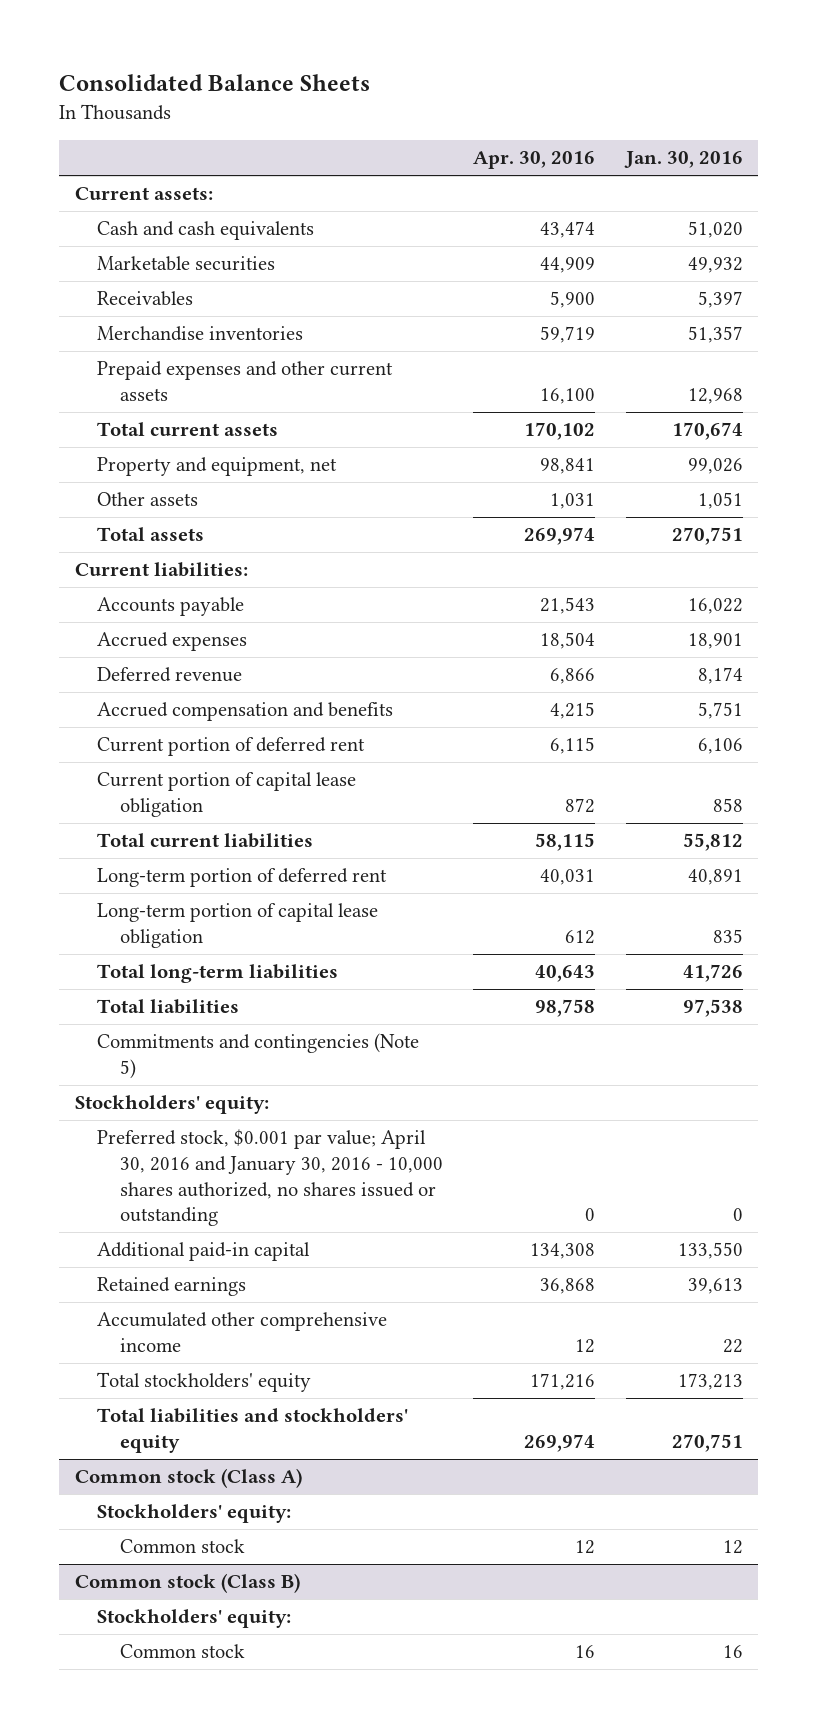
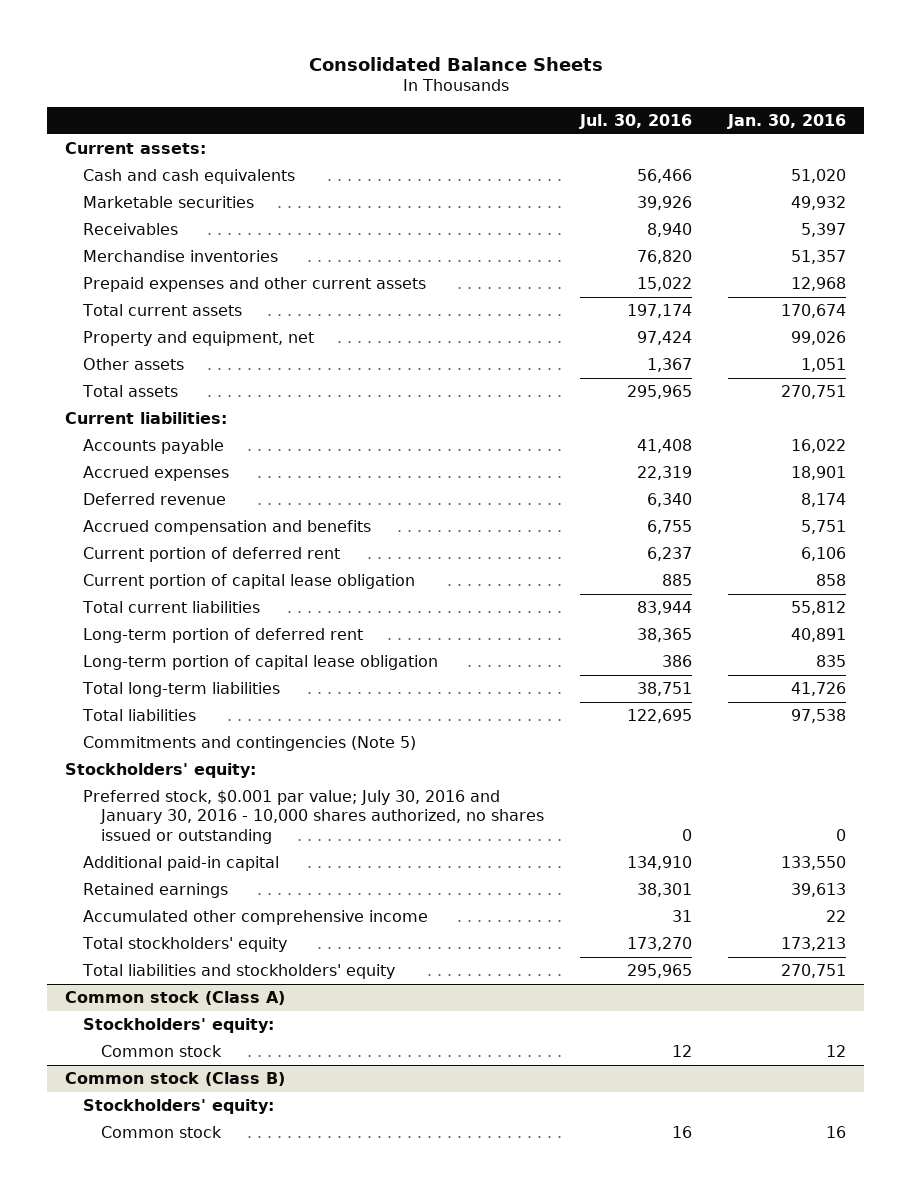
- | Apr. 30, 2016 | Jan. 30, 2016
+ | Jul. 30, 2016 | Jan. 30, 2016
- Preferred stock, $0.001 par value; April 30, 2016 and January 30, 2016 - 10,000 shares authorized, no shares issued or outstanding | 0 | 0
+ Preferred stock, $0.001 par value; July 30, 2016 and January 30, 2016 - 10,000 shares authorized, no shares issued or outstanding | 0 | 0

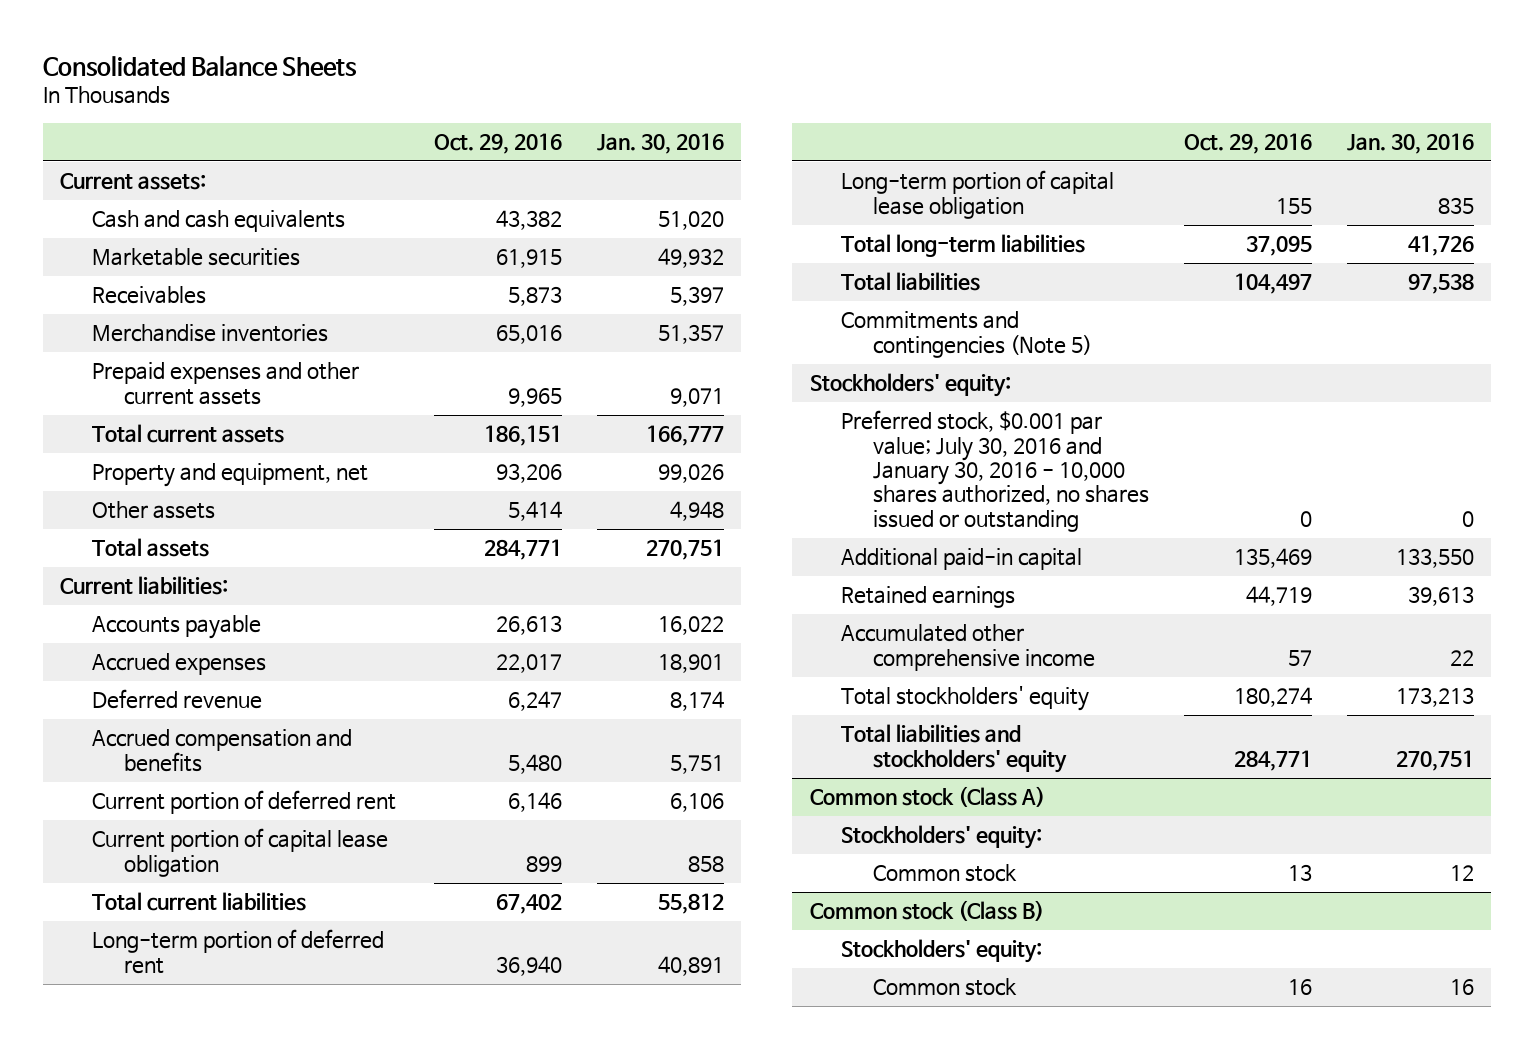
- | Jul. 30, 2016 | Jan. 30, 2016
+ | Oct. 29, 2016 | Jan. 30, 2016
- Prepaid expenses and other current assets | 15,022 | 12,968
- Total current assets | 197,174 | 170,674
+ Prepaid expenses and other current assets | 9,965 | 9,071
+ Total current assets | 186,151 | 166,777
- Other assets | 1,367 | 1,051
+ Other assets | 5,414 | 4,948

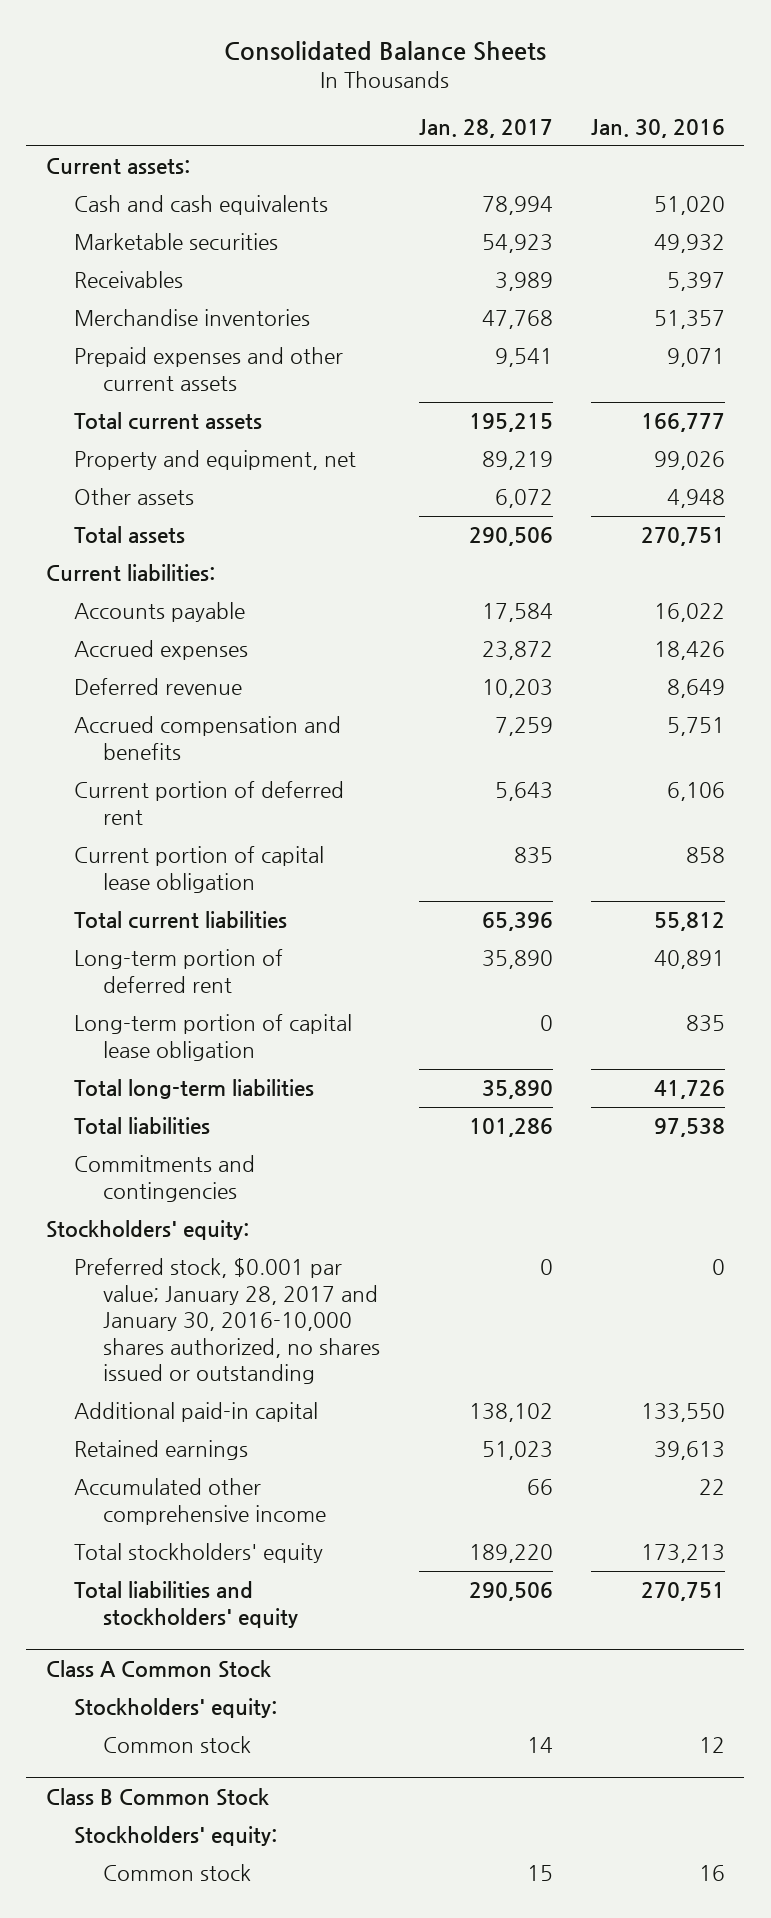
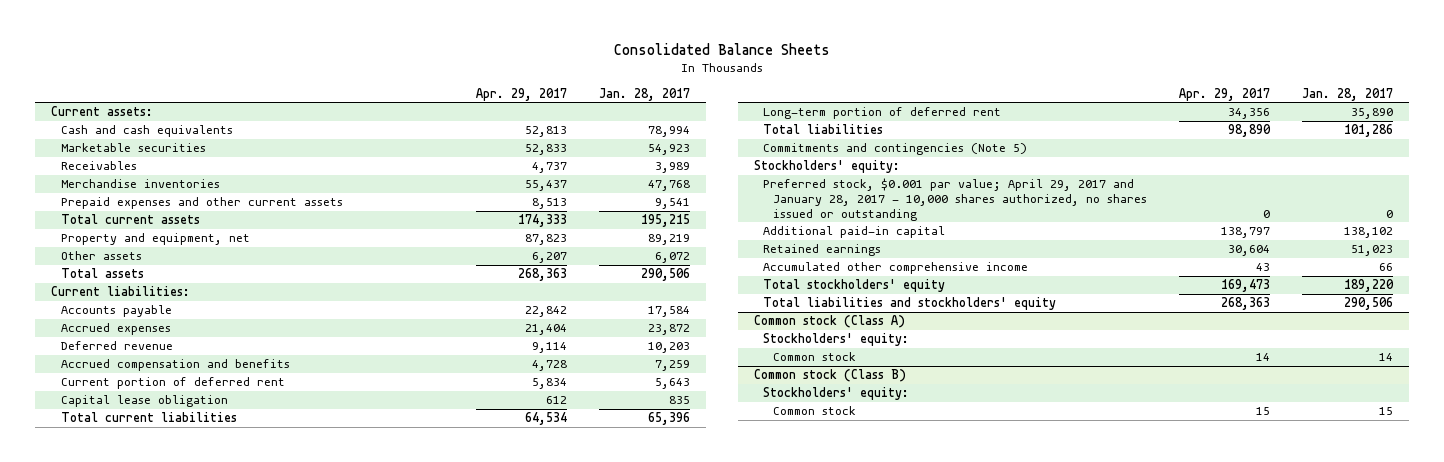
- | Jan. 28, 2017 | Jan. 30, 2016
+ | Apr. 29, 2017 | Jan. 28, 2017
- Current portion of capital lease obligation | 835 | 858
+ Capital lease obligation | 612 | 835
- Long-term portion of capital lease obligation | 0 | 835
- Total long-term liabilities | 35,890 | 41,726
- Commitments and contingencies
+ Commitments and contingencies (Note 5)
- Preferred stock, $0.001 par value; January 28, 2017 and January 30, 2016-10,000 shares authorized, no shares issued or outstanding | 0 | 0
+ Preferred stock, $0.001 par value; April 29, 2017 and January 28, 2017 - 10,000 shares authorized, no shares issued or outstanding | 0 | 0
- Class A Common Stock
+ Common stock (Class A)
- Class B Common Stock
+ Common stock (Class B)

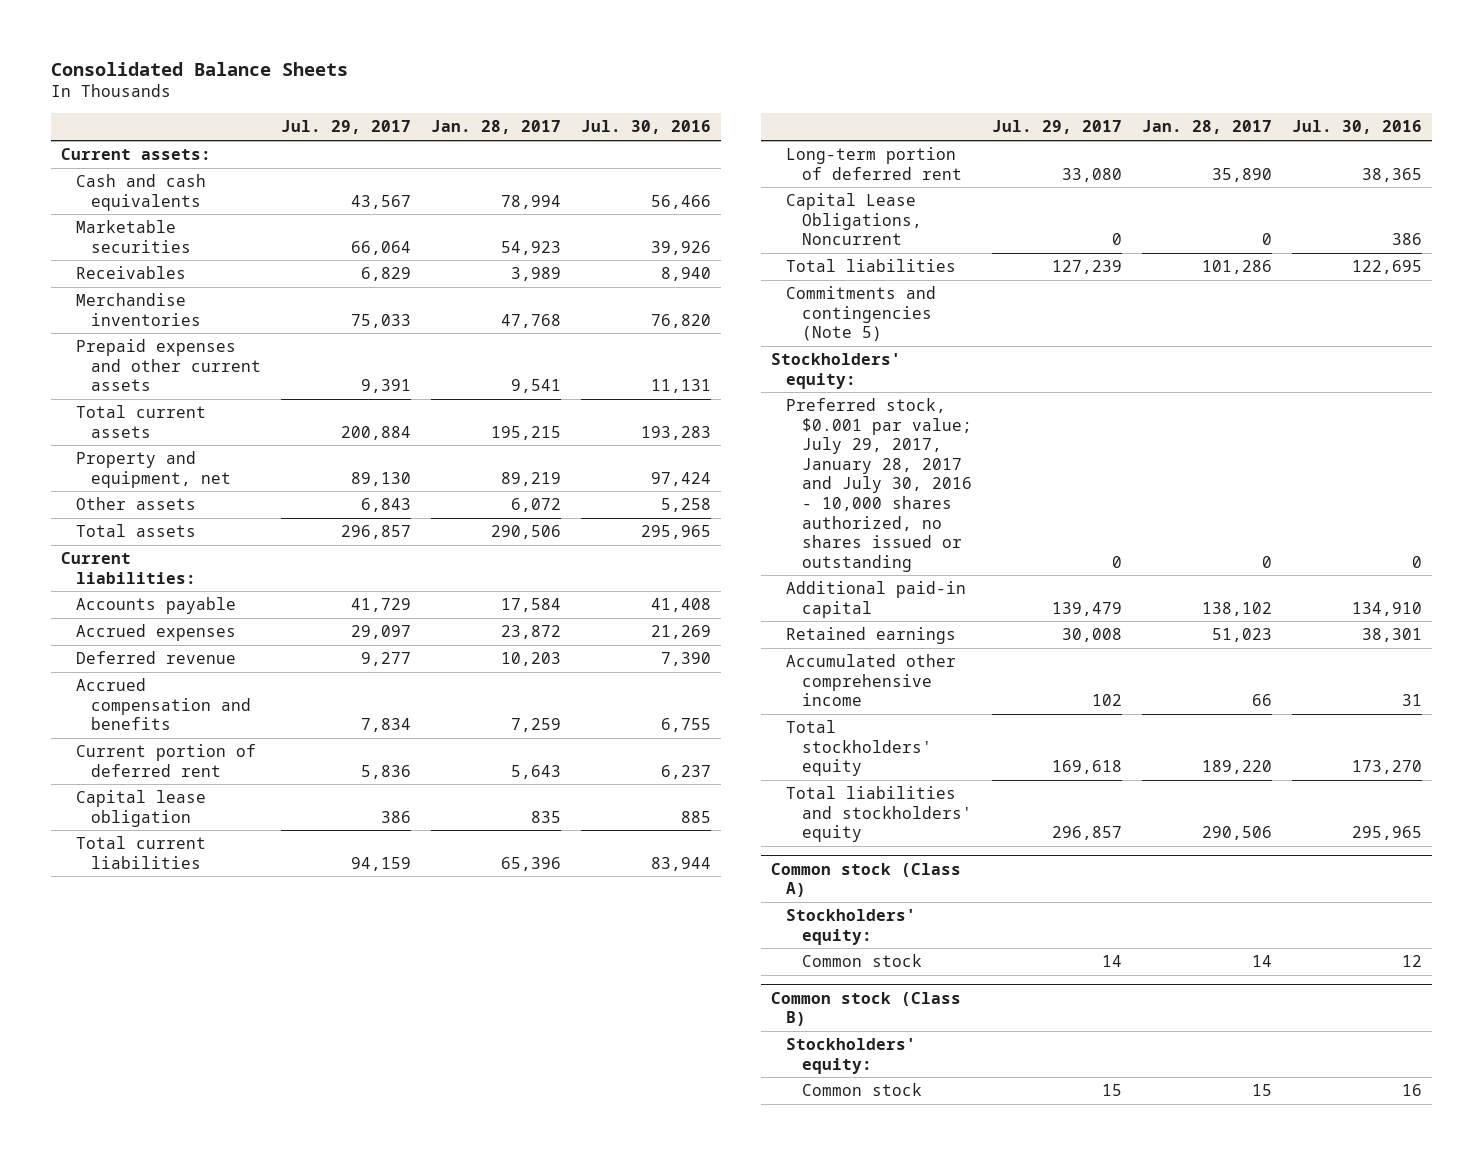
- | Apr. 29, 2017 | Jan. 28, 2017
+ | Jul. 29, 2017 | Jan. 28, 2017 | Jul. 30, 2016
+ Capital Lease Obligations, Noncurrent | 0 | 0 | 386
- Preferred stock, $0.001 par value; April 29, 2017 and January 28, 2017 - 10,000 shares authorized, no shares issued or outstanding | 0 | 0
+ Preferred stock, $0.001 par value; July 29, 2017, January 28, 2017 and July 30, 2016 - 10,000 shares authorized, no shares issued or outstanding | 0 | 0 | 0

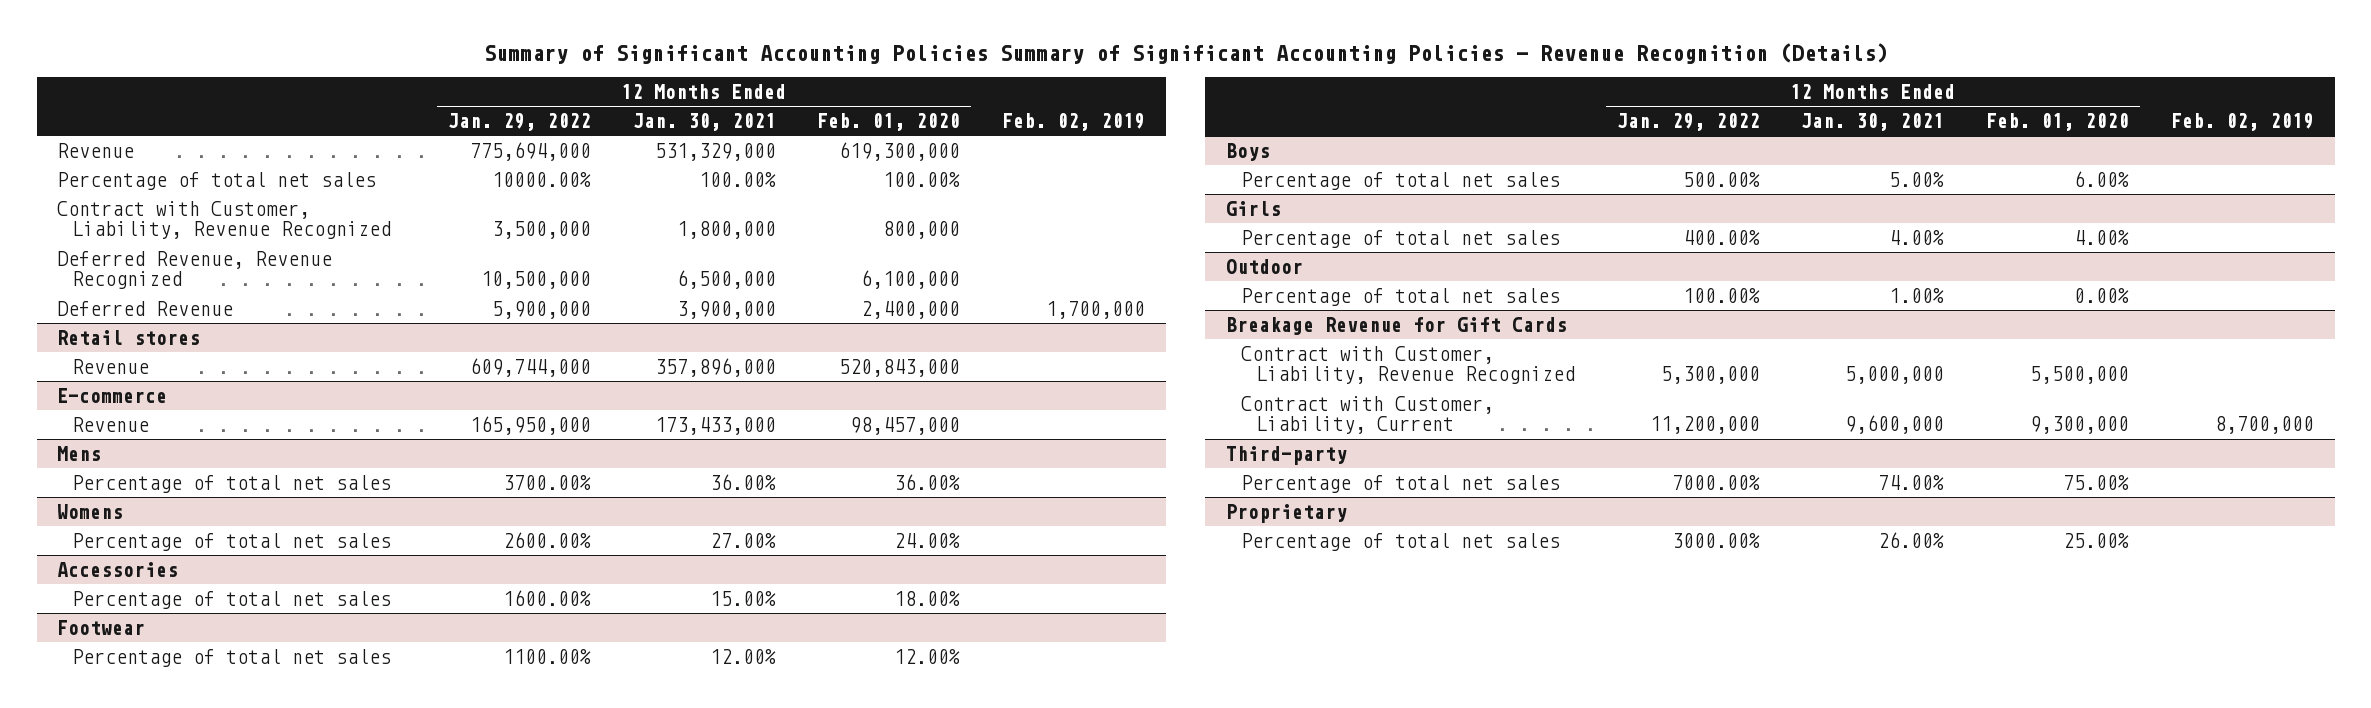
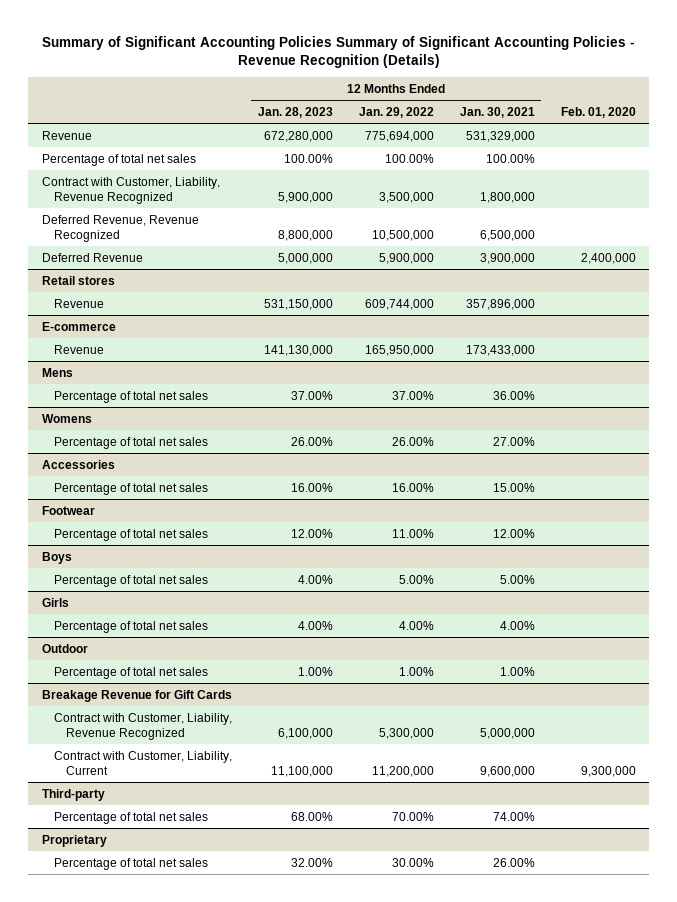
- | 12 Months Ended Jan. 29, 2022 | 12 Months Ended Jan. 30, 2021 | 12 Months Ended Feb. 01, 2020 | Feb. 02, 2019
+ | 12 Months Ended Jan. 28, 2023 | 12 Months Ended Jan. 29, 2022 | 12 Months Ended Jan. 30, 2021 | Feb. 01, 2020
- Percentage of total net sales | 10000.00% | 100.00% | 100.00% |
+ Percentage of total net sales | 100.00% | 100.00% | 100.00% |
@ Mens
- Percentage of total net sales | 3700.00% | 36.00% | 36.00% |
+ Percentage of total net sales | 37.00% | 37.00% | 36.00% |
@ Womens
- Percentage of total net sales | 2600.00% | 27.00% | 24.00% |
+ Percentage of total net sales | 26.00% | 26.00% | 27.00% |
@ Accessories
- Percentage of total net sales | 1600.00% | 15.00% | 18.00% |
+ Percentage of total net sales | 16.00% | 16.00% | 15.00% |
@ Footwear
- Percentage of total net sales | 1100.00% | 12.00% | 12.00% |
+ Percentage of total net sales | 12.00% | 11.00% | 12.00% |
@ Boys
- Percentage of total net sales | 500.00% | 5.00% | 6.00% |
+ Percentage of total net sales | 4.00% | 5.00% | 5.00% |
@ Girls
- Percentage of total net sales | 400.00% | 4.00% | 4.00% |
+ Percentage of total net sales | 4.00% | 4.00% | 4.00% |
@ Outdoor
- Percentage of total net sales | 100.00% | 1.00% | 0.00% |
+ Percentage of total net sales | 1.00% | 1.00% | 1.00% |
@ Third-party
- Percentage of total net sales | 7000.00% | 74.00% | 75.00% |
+ Percentage of total net sales | 68.00% | 70.00% | 74.00% |
@ Proprietary
- Percentage of total net sales | 3000.00% | 26.00% | 25.00% |
+ Percentage of total net sales | 32.00% | 30.00% | 26.00% |

